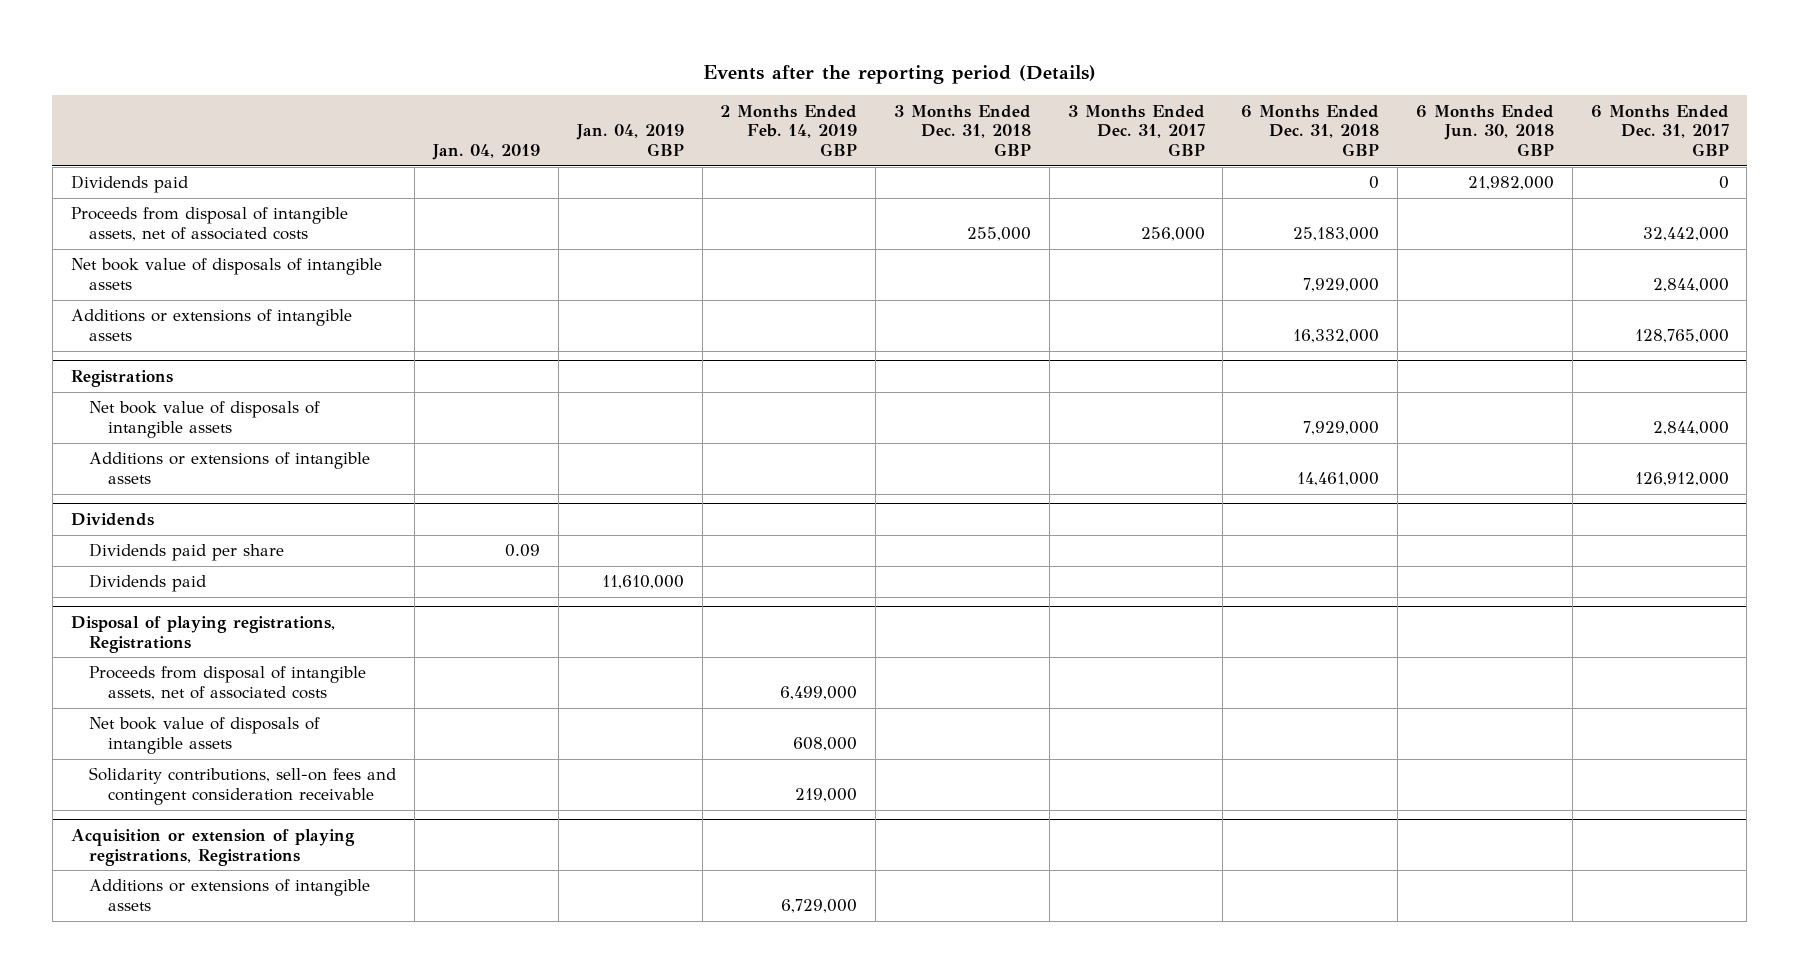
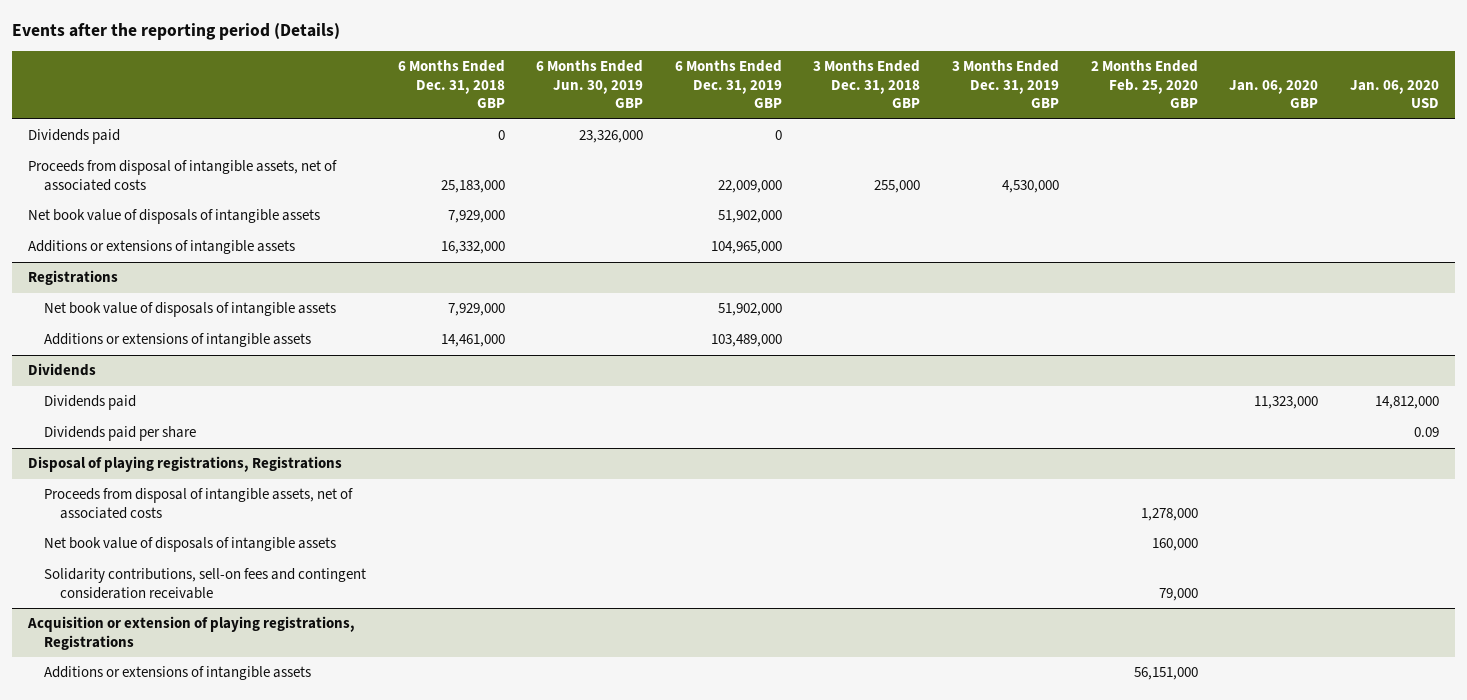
- | Jan. 04, 2019 | Jan. 04, 2019 GBP | 2 Months Ended Feb. 14, 2019 GBP | 3 Months Ended Dec. 31, 2018 GBP | 3 Months Ended Dec. 31, 2017 GBP | 6 Months Ended Dec. 31, 2018 GBP | 6 Months Ended Jun. 30, 2018 GBP | 6 Months Ended Dec. 31, 2017 GBP
+ | 6 Months Ended Dec. 31, 2018 GBP | 6 Months Ended Jun. 30, 2019 GBP | 6 Months Ended Dec. 31, 2019 GBP | 3 Months Ended Dec. 31, 2018 GBP | 3 Months Ended Dec. 31, 2019 GBP | 2 Months Ended Feb. 25, 2020 GBP | Jan. 06, 2020 GBP | Jan. 06, 2020 USD
@ Dividends
moved down: Dividends paid per share | | | | | | | | 0.09

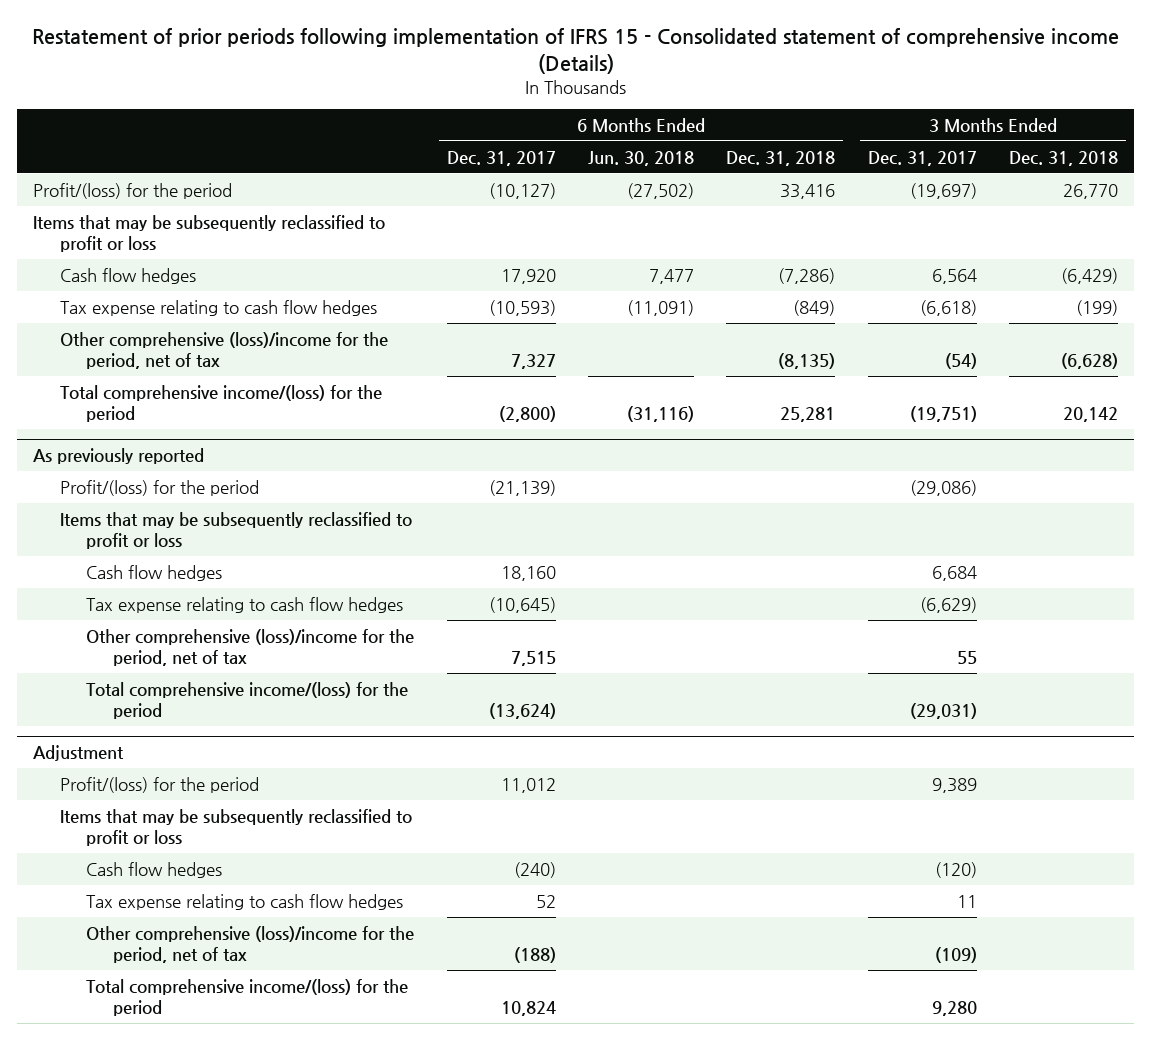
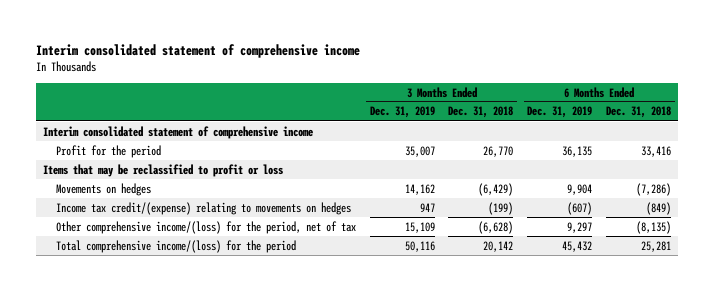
- Restatement of prior periods following implementation of IFRS 15 - Consolidated statement of comprehensive income (Details)
+ Interim consolidated statement of comprehensive income
- | 6 Months Ended Dec. 31, 2017 | 6 Months Ended Jun. 30, 2018 | 6 Months Ended Dec. 31, 2018 | 3 Months Ended Dec. 31, 2017 | 3 Months Ended Dec. 31, 2018
+ | 3 Months Ended Dec. 31, 2019 | 3 Months Ended Dec. 31, 2018 | 6 Months Ended Dec. 31, 2019 | 6 Months Ended Dec. 31, 2018
- Profit/(loss) for the period | (10,127) | (27,502) | 33,416 | (19,697) | 26,770
- Items that may be subsequently reclassified to profit or loss
- Cash flow hedges | 17,920 | 7,477 | (7,286) | 6,564 | (6,429)
- Tax expense relating to cash flow hedges | (10,593) | (11,091) | (849) | (6,618) | (199)
- Other comprehensive (loss)/income for the period, net of tax | 7,327 | | (8,135) | (54) | (6,628)
+ Interim consolidated statement of comprehensive income
+ Profit for the period | 35,007 | 26,770 | 36,135 | 33,416
+ Items that may be reclassified to profit or loss
+ Movements on hedges | 14,162 | (6,429) | 9,904 | (7,286)
+ Income tax credit/(expense) relating to movements on hedges | 947 | (199) | (607) | (849)
+ Other comprehensive income/(loss) for the period, net of tax | 15,109 | (6,628) | 9,297 | (8,135)
- As previously reported
- Profit/(loss) for the period | (21,139) | | | (29,086) |
- Items that may be subsequently reclassified to profit or loss
- Cash flow hedges | 18,160 | | | 6,684 |
- Tax expense relating to cash flow hedges | (10,645) | | | (6,629) |
- Other comprehensive (loss)/income for the period, net of tax | 7,515 | | | 55 |
- Total comprehensive income/(loss) for the period | (13,624) | | | (29,031) |
- Adjustment
- Profit/(loss) for the period | 11,012 | | | 9,389 |
- Items that may be subsequently reclassified to profit or loss
- Cash flow hedges | (240) | | | (120) |
- Tax expense relating to cash flow hedges | 52 | | | 11 |
- Other comprehensive (loss)/income for the period, net of tax | (188) | | | (109) |
- Total comprehensive income/(loss) for the period | 10,824 | | | 9,280 |

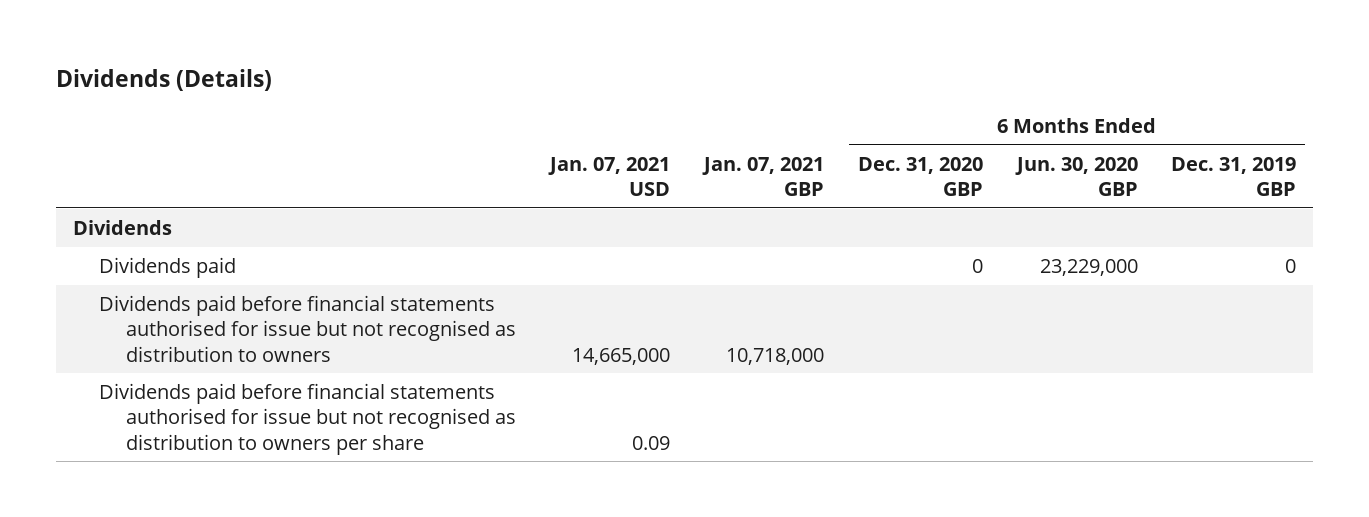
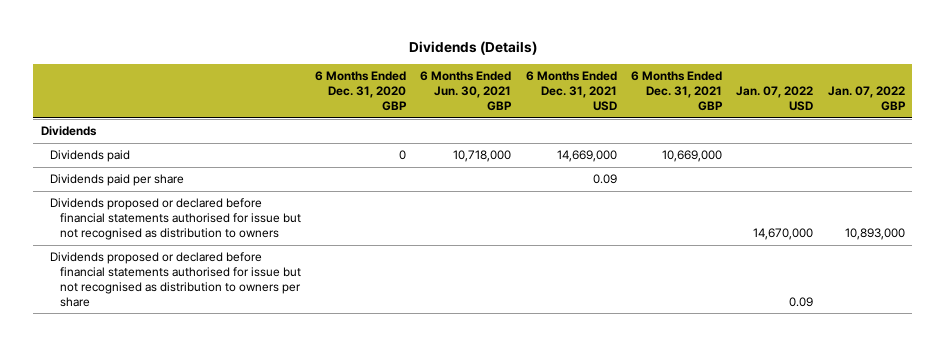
- | Jan. 07, 2021 USD | Jan. 07, 2021 GBP | 6 Months Ended Dec. 31, 2020 GBP | 6 Months Ended Jun. 30, 2020 GBP | 6 Months Ended Dec. 31, 2019 GBP
+ | 6 Months Ended Dec. 31, 2020 GBP | 6 Months Ended Jun. 30, 2021 GBP | 6 Months Ended Dec. 31, 2021 USD | 6 Months Ended Dec. 31, 2021 GBP | Jan. 07, 2022 USD | Jan. 07, 2022 GBP
- Dividends paid before financial statements authorised for issue but not recognised as distribution to owners | 14,665,000 | 10,718,000 | | |
- Dividends paid before financial statements authorised for issue but not recognised as distribution to owners per share | 0.09 | | | |
+ Dividends paid per share | | | 0.09 | | |
+ Dividends proposed or declared before financial statements authorised for issue but not recognised as distribution to owners | | | | | 14,670,000 | 10,893,000
+ Dividends proposed or declared before financial statements authorised for issue but not recognised as distribution to owners per share | | | | | 0.09 |

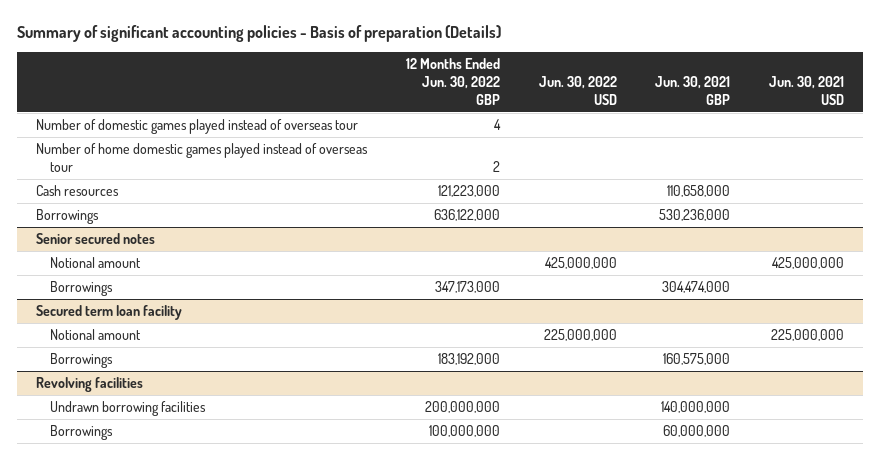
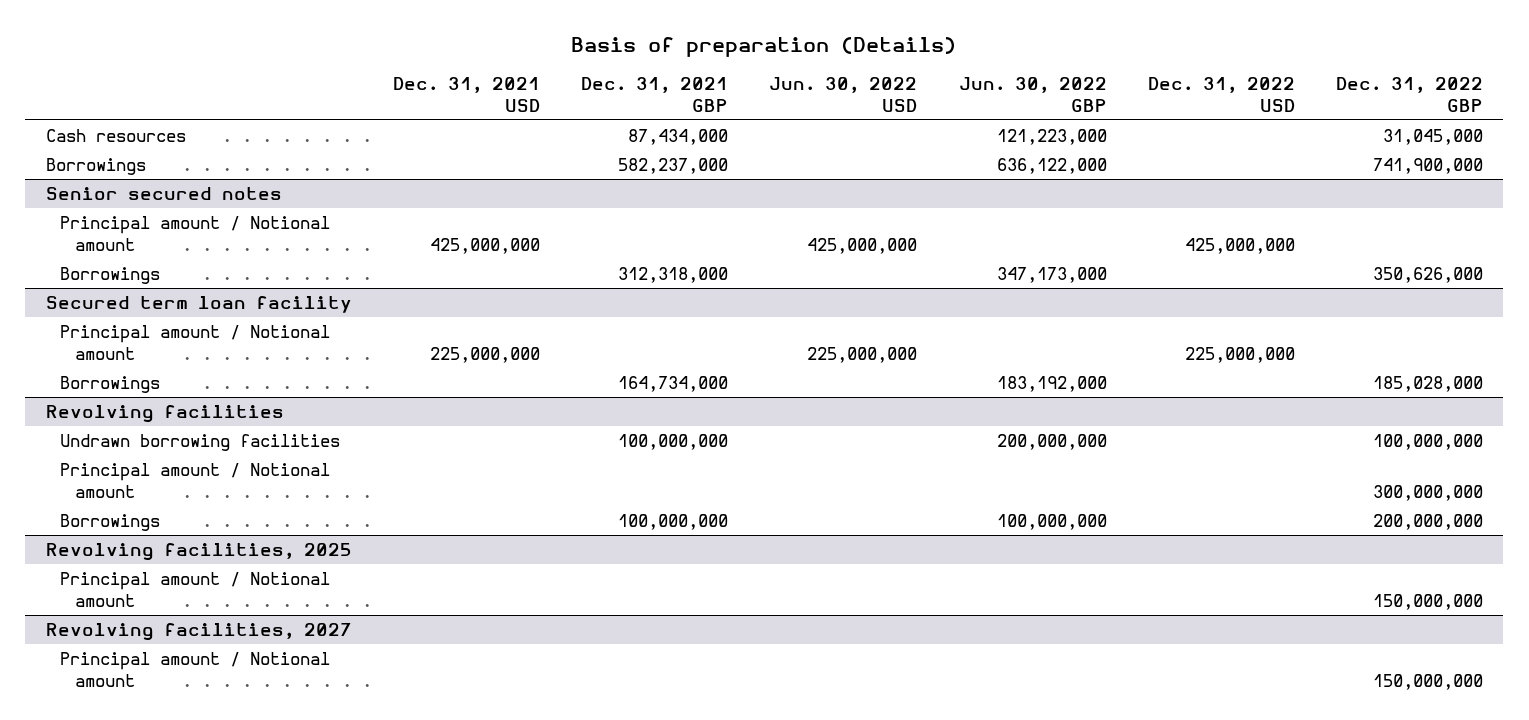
- Summary of significant accounting policies - Basis of preparation (Details)
+ Basis of preparation (Details)
- | 12 Months Ended Jun. 30, 2022 GBP | Jun. 30, 2022 USD | Jun. 30, 2021 GBP | Jun. 30, 2021 USD
+ | Dec. 31, 2021 USD | Dec. 31, 2021 GBP | Jun. 30, 2022 USD | Jun. 30, 2022 GBP | Dec. 31, 2022 USD | Dec. 31, 2022 GBP
- Number of domestic games played instead of overseas tour | 4 | | |
- Number of home domestic games played instead of overseas tour | 2 | | |
@ Senior secured notes
- Notional amount | | 425,000,000 | | 425,000,000
+ Principal amount / Notional amount | 425,000,000 | | 425,000,000 | | 425,000,000 |
@ Secured term loan facility
- Notional amount | | 225,000,000 | | 225,000,000
+ Principal amount / Notional amount | 225,000,000 | | 225,000,000 | | 225,000,000 |
@ Revolving facilities
+ Principal amount / Notional amount | | | | | | 300,000,000
+ Revolving facilities, 2025
+ Principal amount / Notional amount | | | | | | 150,000,000
+ Revolving facilities, 2027
+ Principal amount / Notional amount | | | | | | 150,000,000

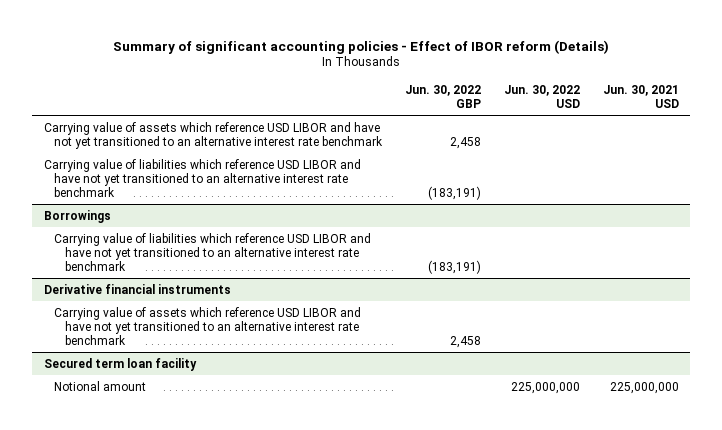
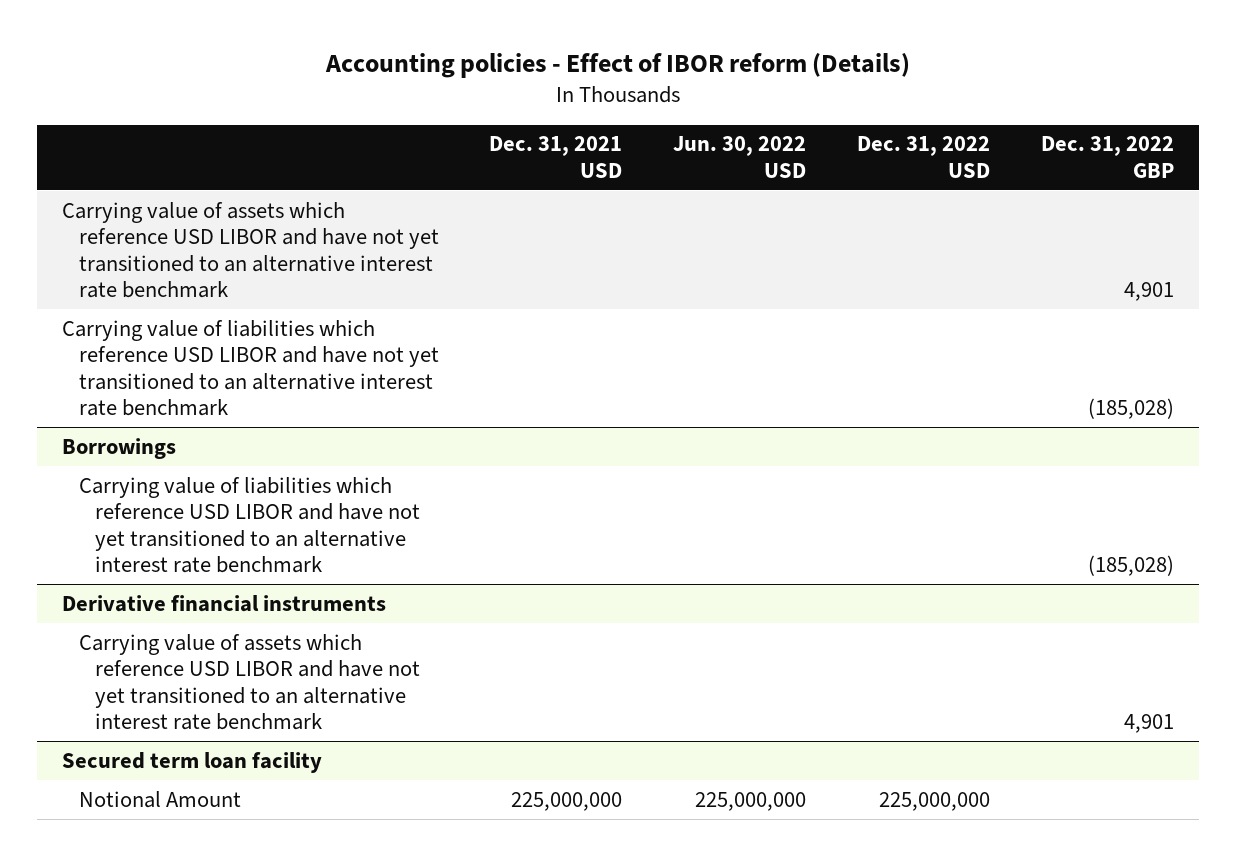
- Summary of significant accounting policies - Effect of IBOR reform (Details)
+ Accounting policies - Effect of IBOR reform (Details)
- | Jun. 30, 2022 GBP | Jun. 30, 2022 USD | Jun. 30, 2021 USD
+ | Dec. 31, 2021 USD | Jun. 30, 2022 USD | Dec. 31, 2022 USD | Dec. 31, 2022 GBP
@ Secured term loan facility
- Notional amount | | 225,000,000 | 225,000,000
+ Notional Amount | 225,000,000 | 225,000,000 | 225,000,000 |

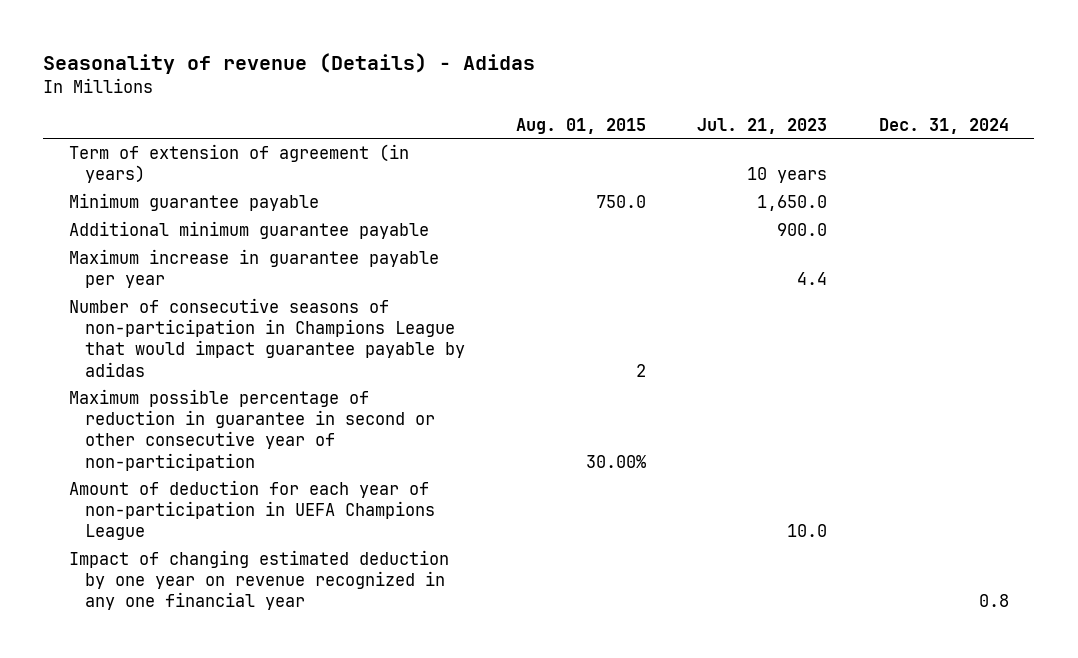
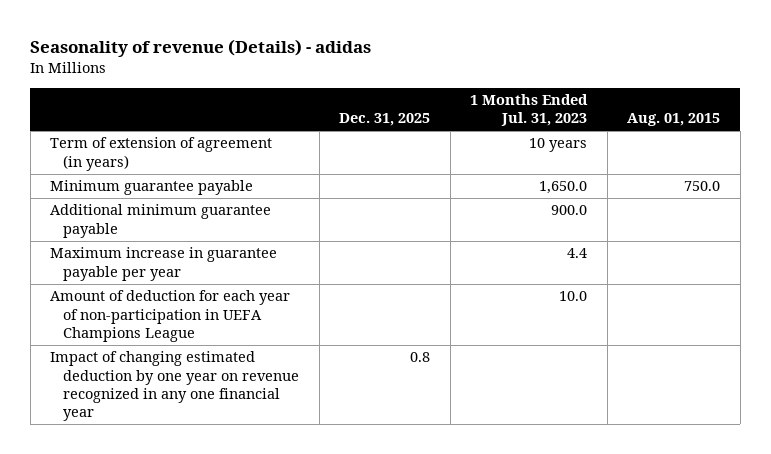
- Seasonality of revenue (Details) - Adidas
+ Seasonality of revenue (Details) - adidas
- | Aug. 01, 2015 | Jul. 21, 2023 | Dec. 31, 2024
+ | Dec. 31, 2025 | 1 Months Ended Jul. 31, 2023 | Aug. 01, 2015
- Number of consecutive seasons of non-participation in Champions League that would impact guarantee payable by adidas | 2 | |
- Maximum possible percentage of reduction in guarantee in second or other consecutive year of non-participation | 30.00% | |

